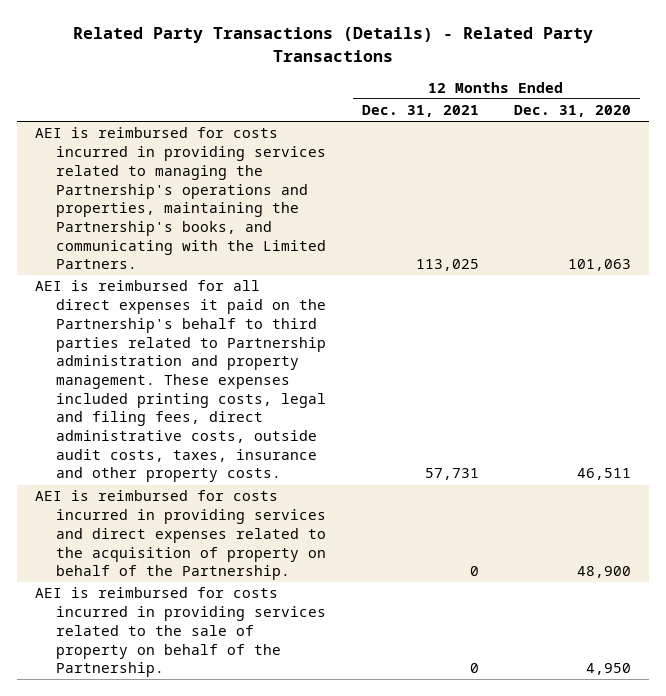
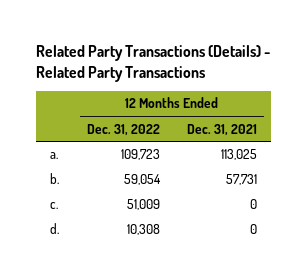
- | 12 Months Ended Dec. 31, 2021 | 12 Months Ended Dec. 31, 2020
+ | 12 Months Ended Dec. 31, 2022 | 12 Months Ended Dec. 31, 2021
- AEI is reimbursed for costs incurred in providing services related to managing the Partnership's operations and properties, maintaining the Partnership's books, and communicating with the Limited Partners. | 113,025 | 101,063
- AEI is reimbursed for all direct expenses it paid on the Partnership's behalf to third parties related to Partnership administration and property management. These expenses included printing costs, legal and filing fees, direct administrative costs, outside audit costs, taxes, insurance and other property costs. | 57,731 | 46,511
- AEI is reimbursed for costs incurred in providing services and direct expenses related to the acquisition of property on behalf of the Partnership. | 0 | 48,900
- AEI is reimbursed for costs incurred in providing services related to the sale of property on behalf of the Partnership. | 0 | 4,950
+ a. | 109,723 | 113,025
+ b. | 59,054 | 57,731
+ c. | 51,009 | 0
+ d. | 10,308 | 0

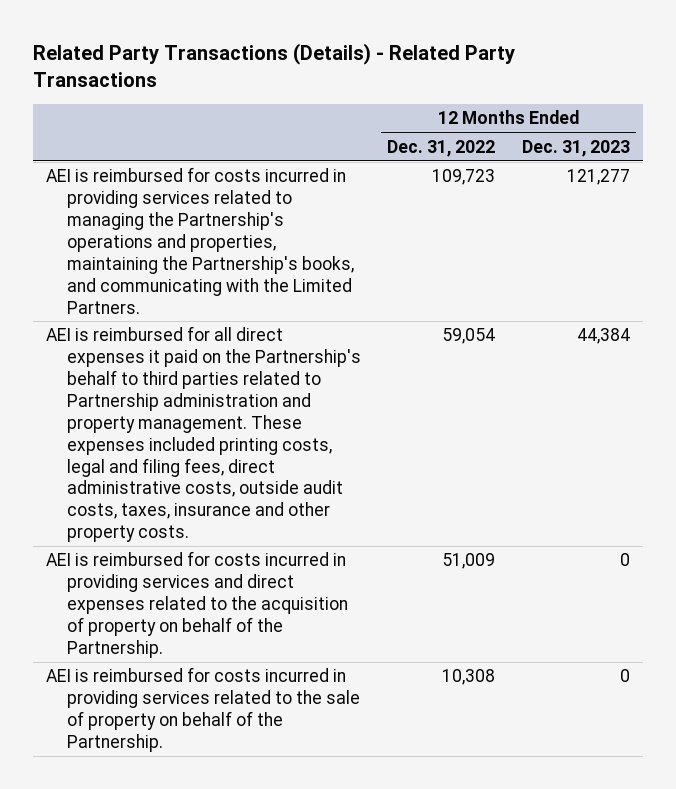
- | 12 Months Ended Dec. 31, 2022 | 12 Months Ended Dec. 31, 2021
+ | 12 Months Ended Dec. 31, 2022 | 12 Months Ended Dec. 31, 2023
- a. | 109,723 | 113,025
- b. | 59,054 | 57,731
- c. | 51,009 | 0
- d. | 10,308 | 0
+ AEI is reimbursed for costs incurred in providing services related to managing the Partnership's operations and properties, maintaining the Partnership's books, and communicating with the Limited Partners. | 109,723 | 121,277
+ AEI is reimbursed for all direct expenses it paid on the Partnership's behalf to third parties related to Partnership administration and property management. These expenses included printing costs, legal and filing fees, direct administrative costs, outside audit costs, taxes, insurance and other property costs. | 59,054 | 44,384
+ AEI is reimbursed for costs incurred in providing services and direct expenses related to the acquisition of property on behalf of the Partnership. | 51,009 | 0
+ AEI is reimbursed for costs incurred in providing services related to the sale of property on behalf of the Partnership. | 10,308 | 0

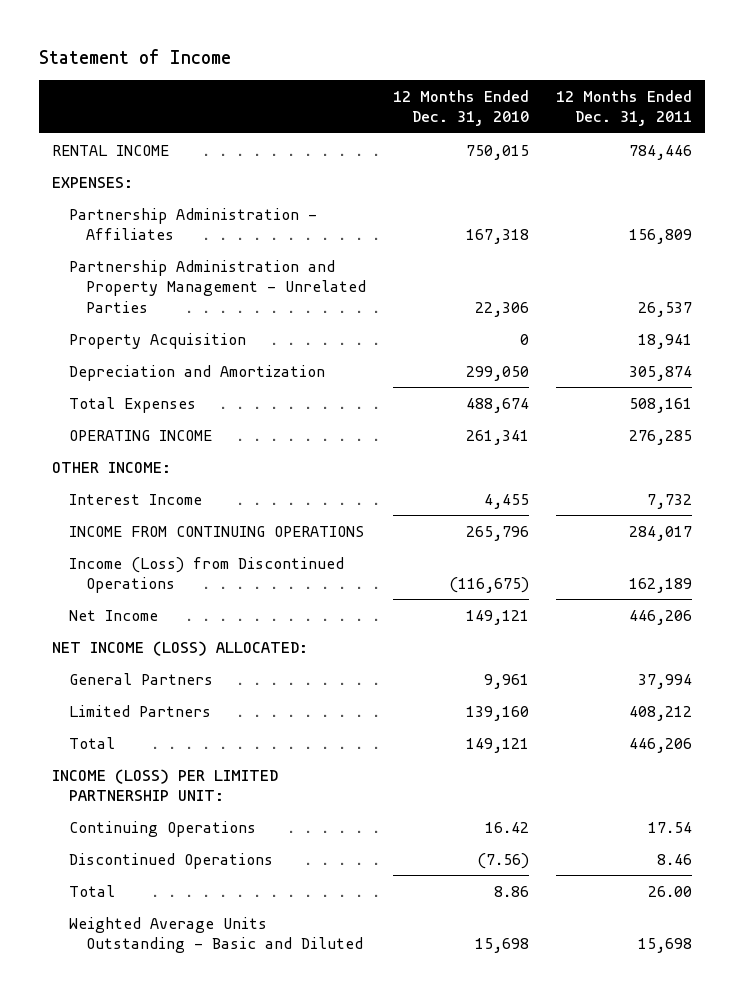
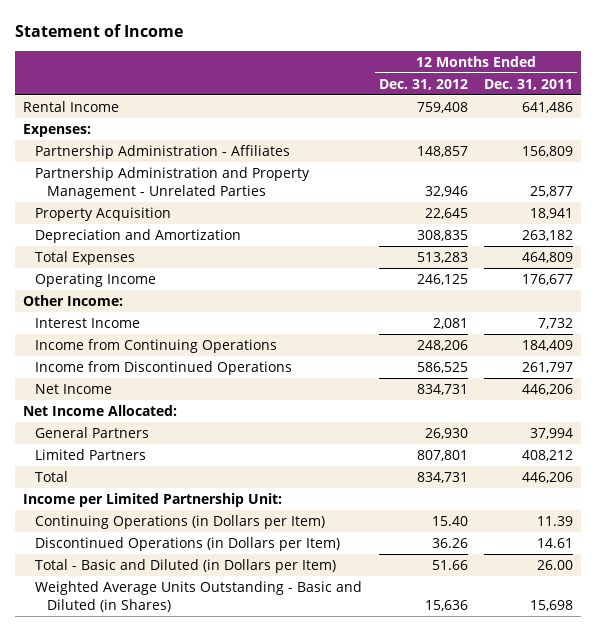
- | 12 Months Ended Dec. 31, 2010 | 12 Months Ended Dec. 31, 2011
+ | 12 Months Ended Dec. 31, 2012 | 12 Months Ended Dec. 31, 2011
- RENTAL INCOME | 750,015 | 784,446
- EXPENSES:
+ Rental Income | 759,408 | 641,486
+ Expenses:
- Partnership Administration and Property Management - Unrelated Parties | 22,306 | 26,537
+ Partnership Administration and Property Management - Unrelated Parties | 32,946 | 25,877
- Depreciation and Amortization | 299,050 | 305,874
- Total Expenses | 488,674 | 508,161
- OPERATING INCOME | 261,341 | 276,285
- OTHER INCOME:
+ Depreciation and Amortization | 308,835 | 263,182
+ Total Expenses | 513,283 | 464,809
+ Operating Income | 246,125 | 176,677
+ Other Income:
- INCOME FROM CONTINUING OPERATIONS | 265,796 | 284,017
- Income (Loss) from Discontinued Operations | (116,675) | 162,189
+ Income from Continuing Operations | 248,206 | 184,409
+ Income from Discontinued Operations | 586,525 | 261,797
- NET INCOME (LOSS) ALLOCATED:
+ Net Income Allocated:
- INCOME (LOSS) PER LIMITED PARTNERSHIP UNIT:
- Continuing Operations | 16.42 | 17.54
- Discontinued Operations | (7.56) | 8.46
- Total | 8.86 | 26.00
- Weighted Average Units Outstanding - Basic and Diluted | 15,698 | 15,698
+ Income per Limited Partnership Unit:
+ Continuing Operations (in Dollars per Item) | 15.40 | 11.39
+ Discontinued Operations (in Dollars per Item) | 36.26 | 14.61
+ Total - Basic and Diluted (in Dollars per Item) | 51.66 | 26.00
+ Weighted Average Units Outstanding - Basic and Diluted (in Shares) | 15,636 | 15,698

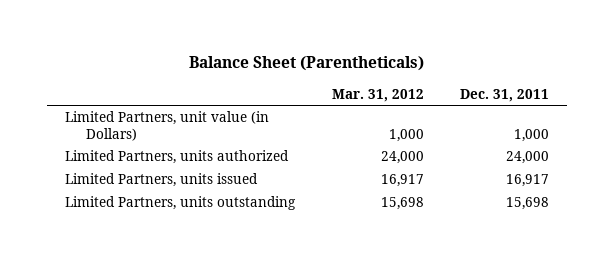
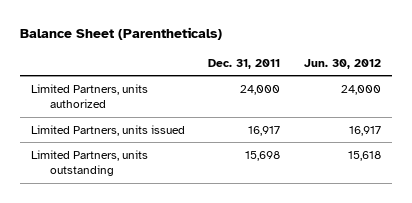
- | Mar. 31, 2012 | Dec. 31, 2011
+ | Dec. 31, 2011 | Jun. 30, 2012
- Limited Partners, unit value (in Dollars) | 1,000 | 1,000

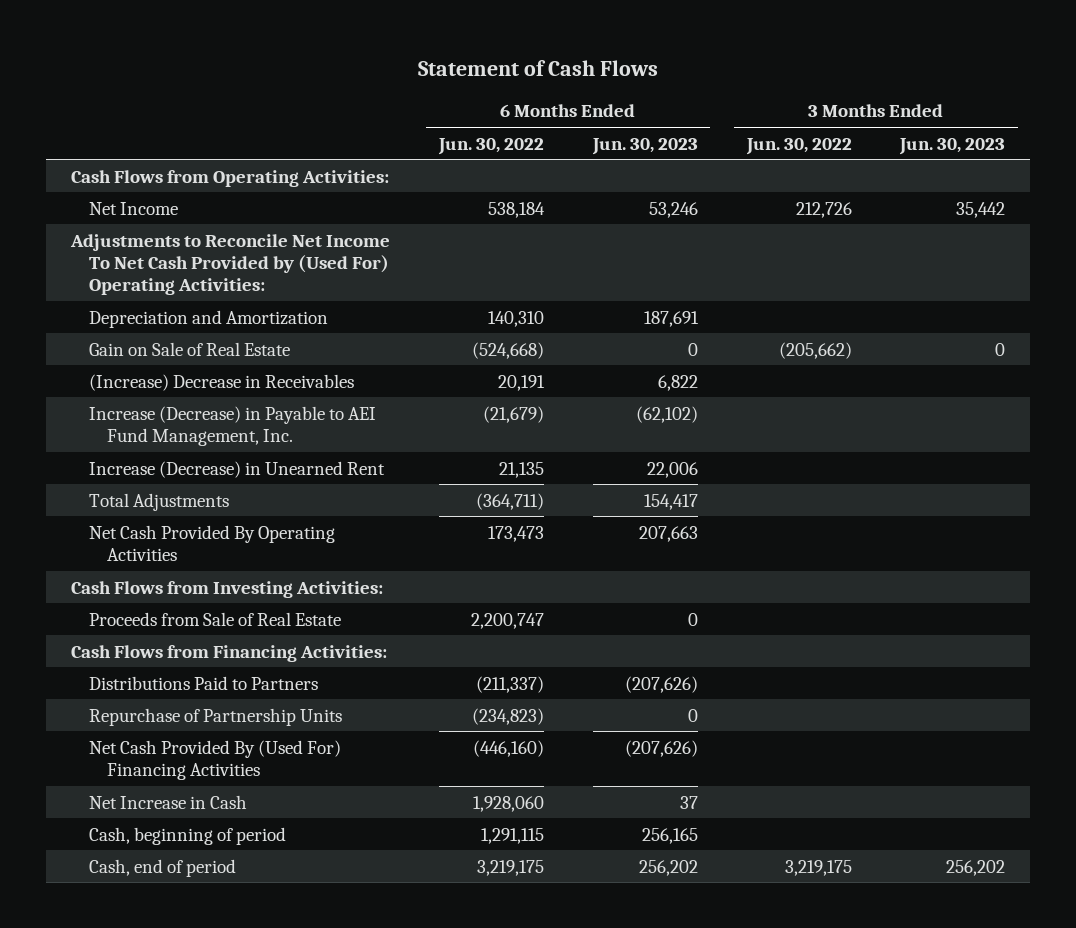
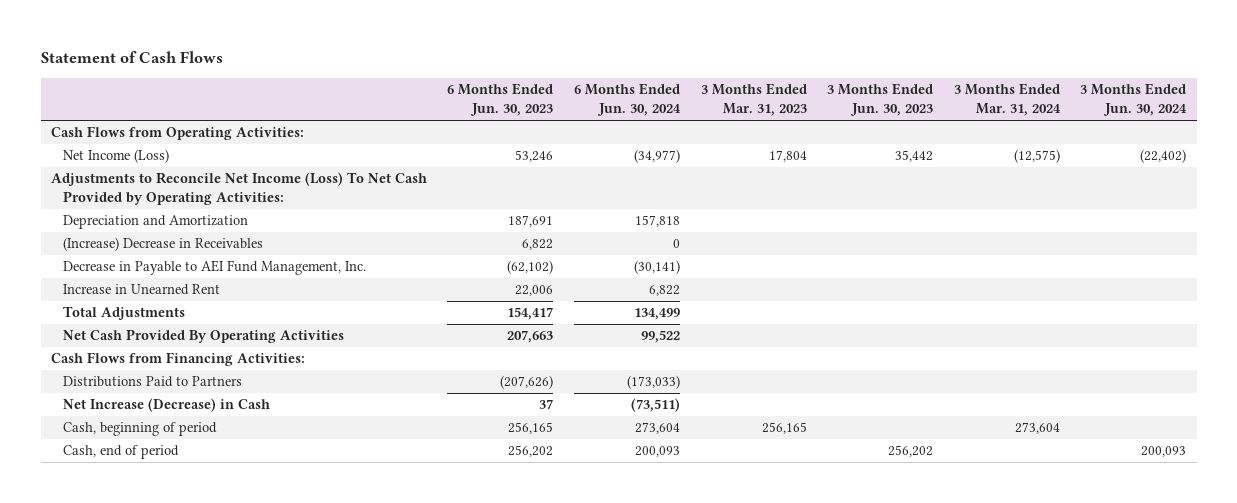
- | 6 Months Ended Jun. 30, 2022 | 6 Months Ended Jun. 30, 2023 | 3 Months Ended Jun. 30, 2022 | 3 Months Ended Jun. 30, 2023
+ | 6 Months Ended Jun. 30, 2023 | 6 Months Ended Jun. 30, 2024 | 3 Months Ended Mar. 31, 2023 | 3 Months Ended Jun. 30, 2023 | 3 Months Ended Mar. 31, 2024 | 3 Months Ended Jun. 30, 2024
- Net Income | 538,184 | 53,246 | 212,726 | 35,442
- Adjustments to Reconcile Net Income To Net Cash Provided by (Used For) Operating Activities:
+ Net Income (Loss) | 53,246 | (34,977) | 17,804 | 35,442 | (12,575) | (22,402)
+ Adjustments to Reconcile Net Income (Loss) To Net Cash Provided by Operating Activities:
- Gain on Sale of Real Estate | (524,668) | 0 | (205,662) | 0
- Increase (Decrease) in Payable to AEI Fund Management, Inc. | (21,679) | (62,102) | |
- Increase (Decrease) in Unearned Rent | 21,135 | 22,006 | |
+ Decrease in Payable to AEI Fund Management, Inc. | (62,102) | (30,141) | | | |
+ Increase in Unearned Rent | 22,006 | 6,822 | | | |
- Cash Flows from Investing Activities:
- Proceeds from Sale of Real Estate | 2,200,747 | 0 | |
- Repurchase of Partnership Units | (234,823) | 0 | |
- Net Cash Provided By (Used For) Financing Activities | (446,160) | (207,626) | |
- Net Increase in Cash | 1,928,060 | 37 | |
+ Net Increase (Decrease) in Cash | 37 | (73,511) | | | |

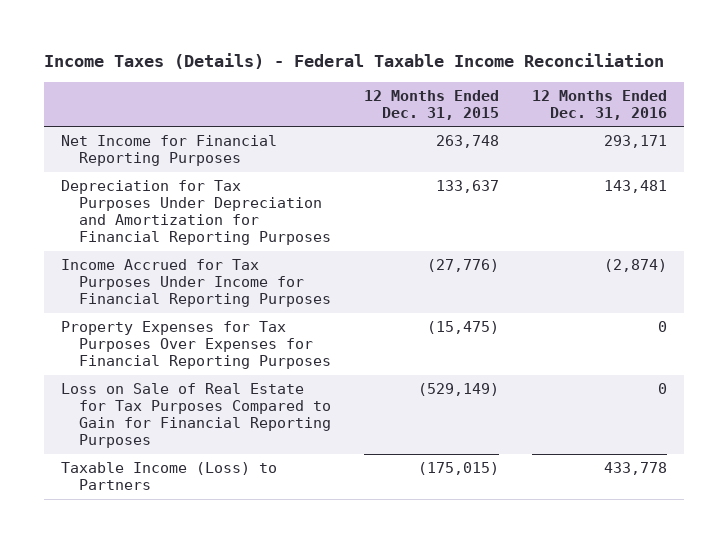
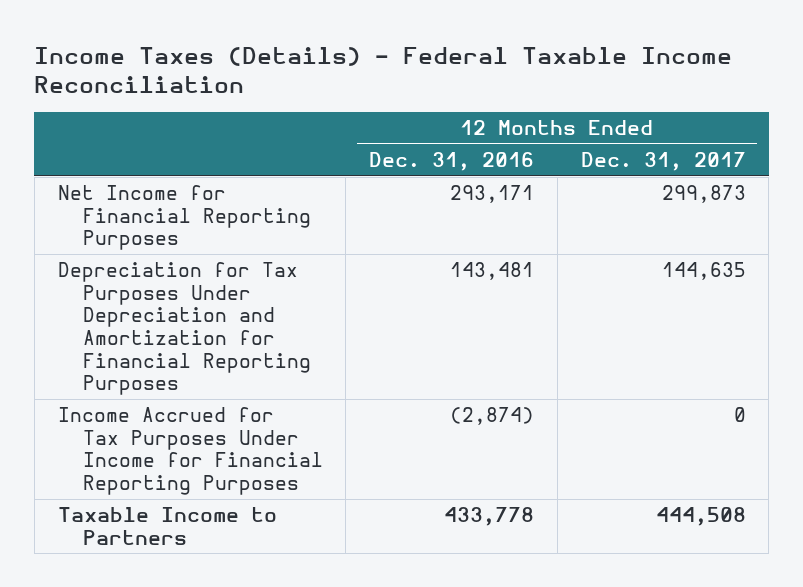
- | 12 Months Ended Dec. 31, 2015 | 12 Months Ended Dec. 31, 2016
+ | 12 Months Ended Dec. 31, 2016 | 12 Months Ended Dec. 31, 2017
- Property Expenses for Tax Purposes Over Expenses for Financial Reporting Purposes | (15,475) | 0
- Loss on Sale of Real Estate for Tax Purposes Compared to Gain for Financial Reporting Purposes | (529,149) | 0
- Taxable Income (Loss) to Partners | (175,015) | 433,778
+ Taxable Income to Partners | 433,778 | 444,508

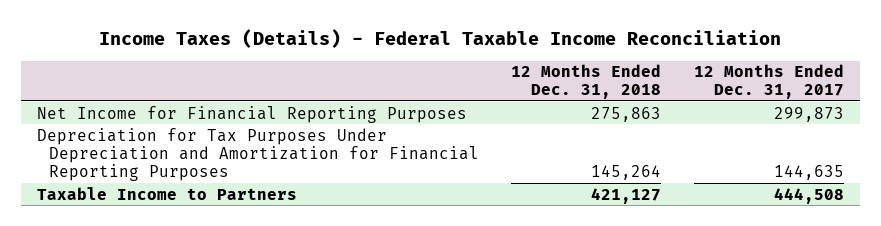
- | 12 Months Ended Dec. 31, 2016 | 12 Months Ended Dec. 31, 2017
+ | 12 Months Ended Dec. 31, 2018 | 12 Months Ended Dec. 31, 2017
- Income Accrued for Tax Purposes Under Income for Financial Reporting Purposes | (2,874) | 0

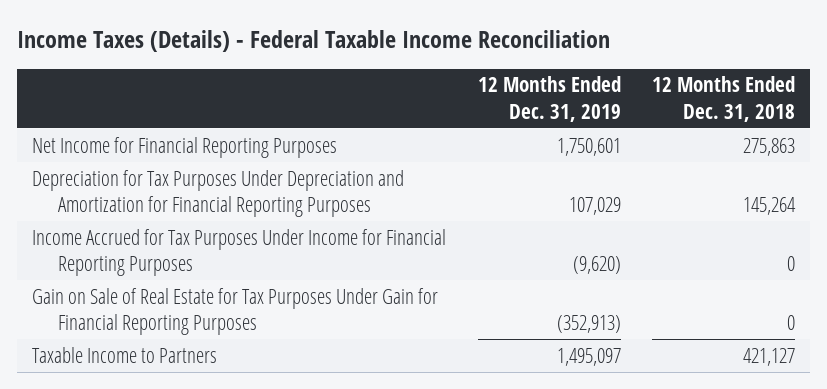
- | 12 Months Ended Dec. 31, 2018 | 12 Months Ended Dec. 31, 2017
+ | 12 Months Ended Dec. 31, 2019 | 12 Months Ended Dec. 31, 2018
+ Income Accrued for Tax Purposes Under Income for Financial Reporting Purposes | (9,620) | 0
+ Gain on Sale of Real Estate for Tax Purposes Under Gain for Financial Reporting Purposes | (352,913) | 0

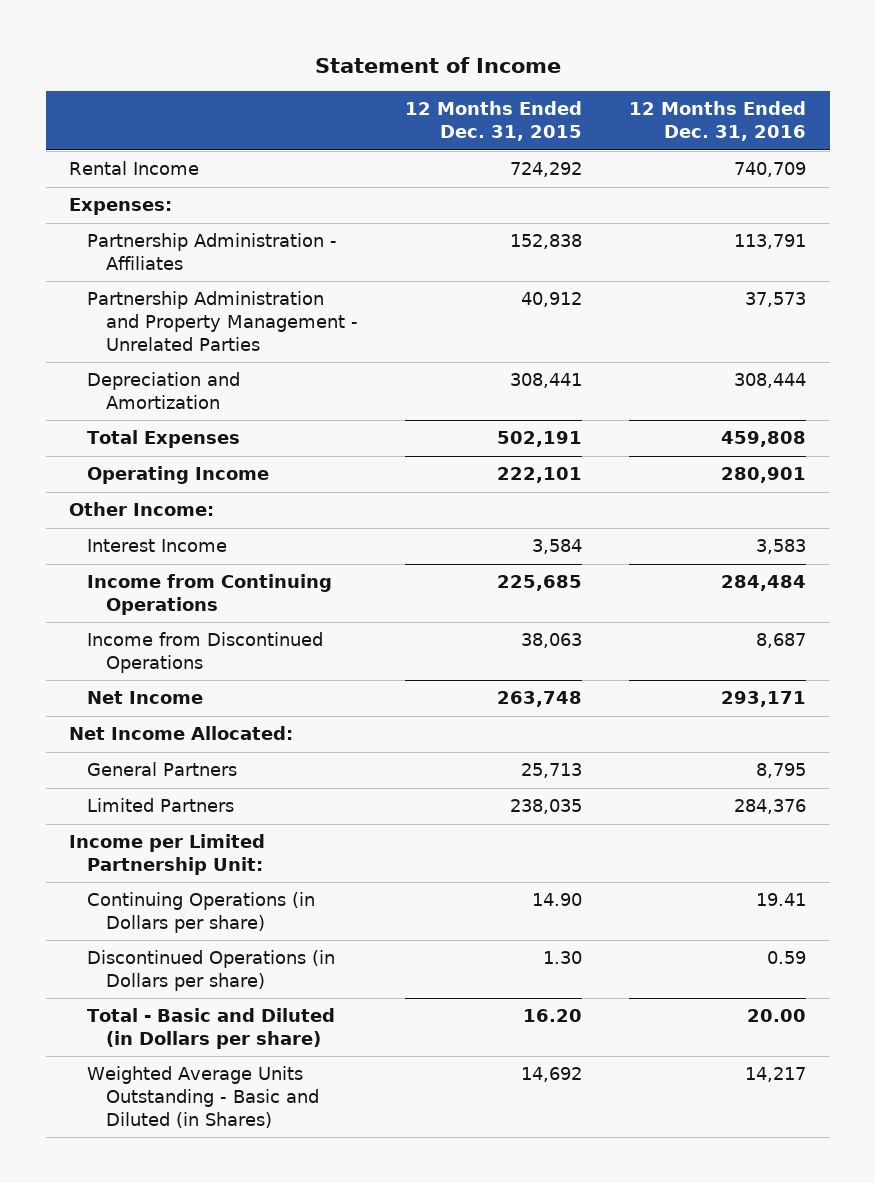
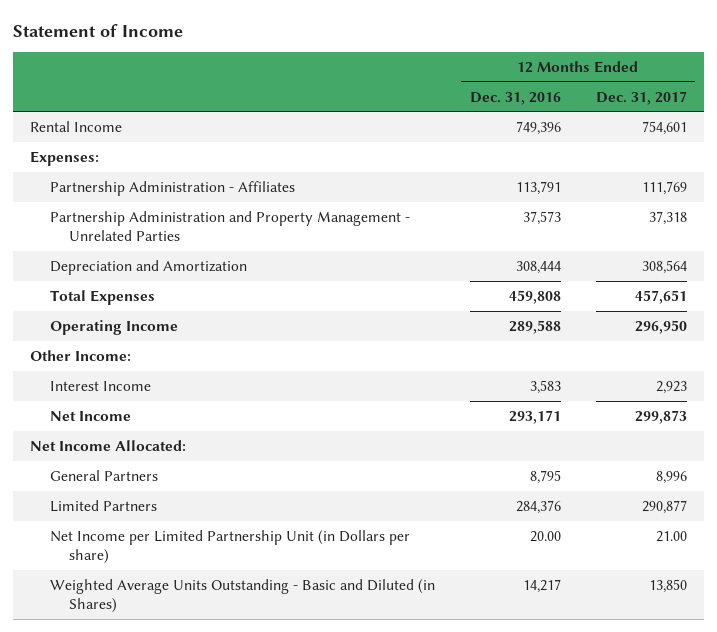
- | 12 Months Ended Dec. 31, 2015 | 12 Months Ended Dec. 31, 2016
+ | 12 Months Ended Dec. 31, 2016 | 12 Months Ended Dec. 31, 2017
- Rental Income | 724,292 | 740,709
+ Rental Income | 749,396 | 754,601
- Operating Income | 222,101 | 280,901
+ Operating Income | 289,588 | 296,950
- Income from Continuing Operations | 225,685 | 284,484
- Income from Discontinued Operations | 38,063 | 8,687
- Income per Limited Partnership Unit:
- Continuing Operations (in Dollars per share) | 14.90 | 19.41
- Discontinued Operations (in Dollars per share) | 1.30 | 0.59
- Total - Basic and Diluted (in Dollars per share) | 16.20 | 20.00
+ Net Income per Limited Partnership Unit (in Dollars per share) | 20.00 | 21.00

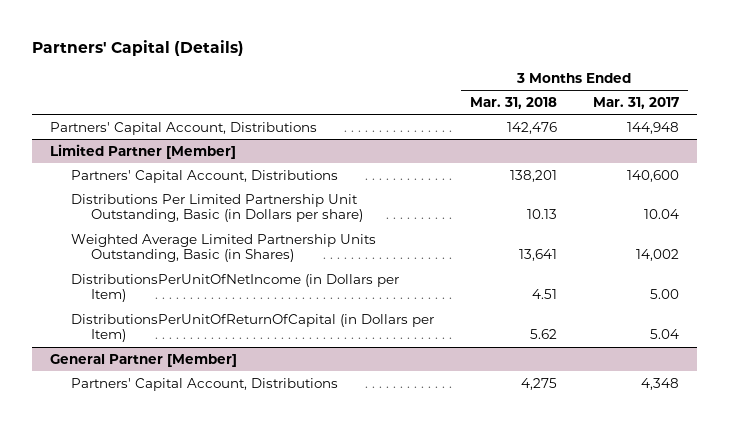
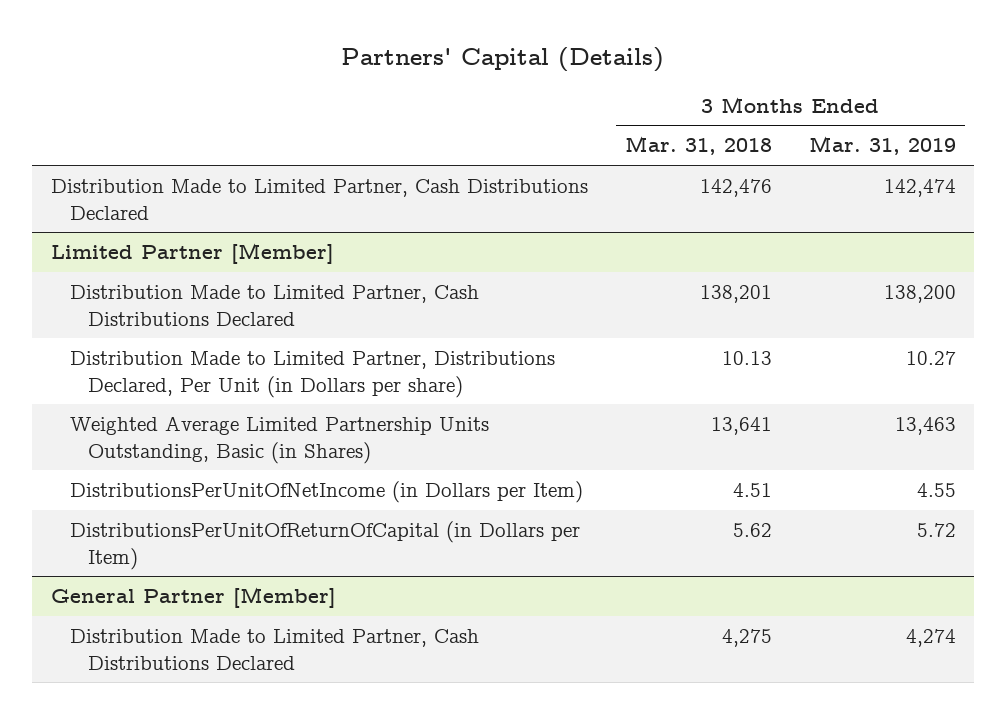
- | 3 Months Ended Mar. 31, 2018 | 3 Months Ended Mar. 31, 2017
+ | 3 Months Ended Mar. 31, 2018 | 3 Months Ended Mar. 31, 2019
- Partners' Capital Account, Distributions | 142,476 | 144,948
+ Distribution Made to Limited Partner, Cash Distributions Declared | 142,476 | 142,474
@ Limited Partner [Member]
- Partners' Capital Account, Distributions | 138,201 | 140,600
- Distributions Per Limited Partnership Unit Outstanding, Basic (in Dollars per share) | 10.13 | 10.04
+ Distribution Made to Limited Partner, Cash Distributions Declared | 138,201 | 138,200
+ Distribution Made to Limited Partner, Distributions Declared, Per Unit (in Dollars per share) | 10.13 | 10.27
@ General Partner [Member]
- Partners' Capital Account, Distributions | 4,275 | 4,348
+ Distribution Made to Limited Partner, Cash Distributions Declared | 4,275 | 4,274

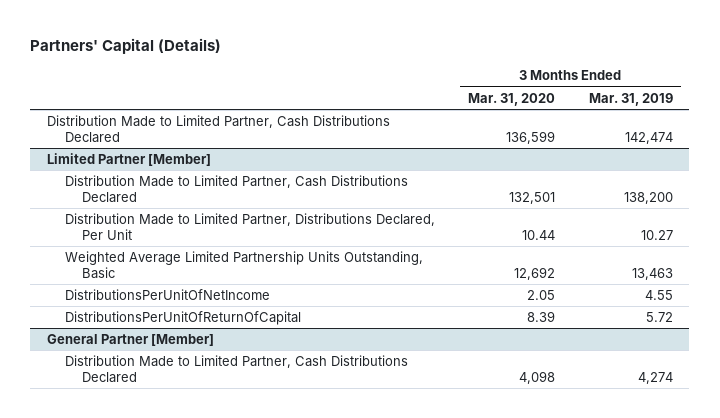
- | 3 Months Ended Mar. 31, 2018 | 3 Months Ended Mar. 31, 2019
+ | 3 Months Ended Mar. 31, 2020 | 3 Months Ended Mar. 31, 2019
@ Limited Partner [Member]
- Distribution Made to Limited Partner, Distributions Declared, Per Unit (in Dollars per share) | 10.13 | 10.27
- Weighted Average Limited Partnership Units Outstanding, Basic (in Shares) | 13,641 | 13,463
- DistributionsPerUnitOfNetIncome (in Dollars per Item) | 4.51 | 4.55
- DistributionsPerUnitOfReturnOfCapital (in Dollars per Item) | 5.62 | 5.72
+ Distribution Made to Limited Partner, Distributions Declared, Per Unit | 10.44 | 10.27
+ Weighted Average Limited Partnership Units Outstanding, Basic | 12,692 | 13,463
+ DistributionsPerUnitOfNetIncome | 2.05 | 4.55
+ DistributionsPerUnitOfReturnOfCapital | 8.39 | 5.72

